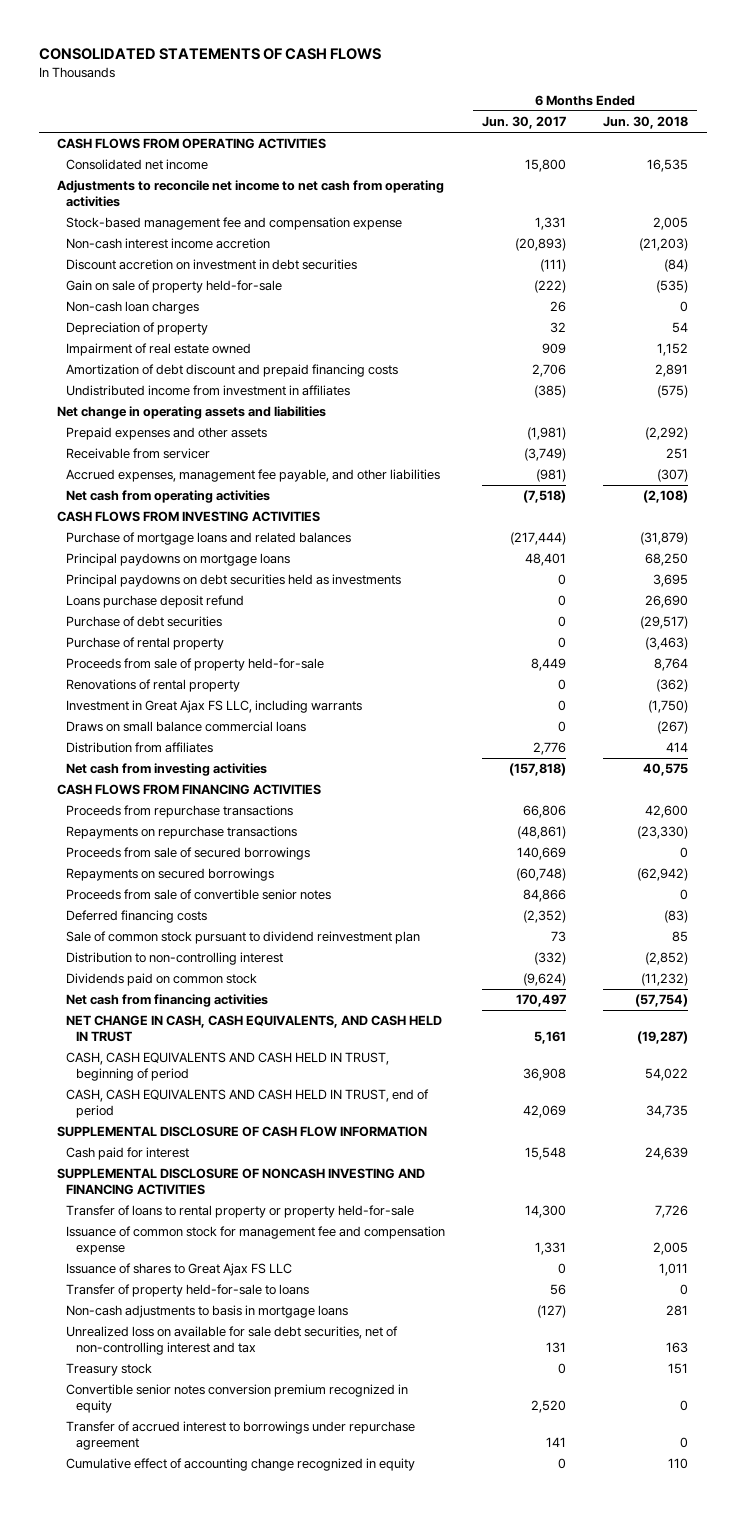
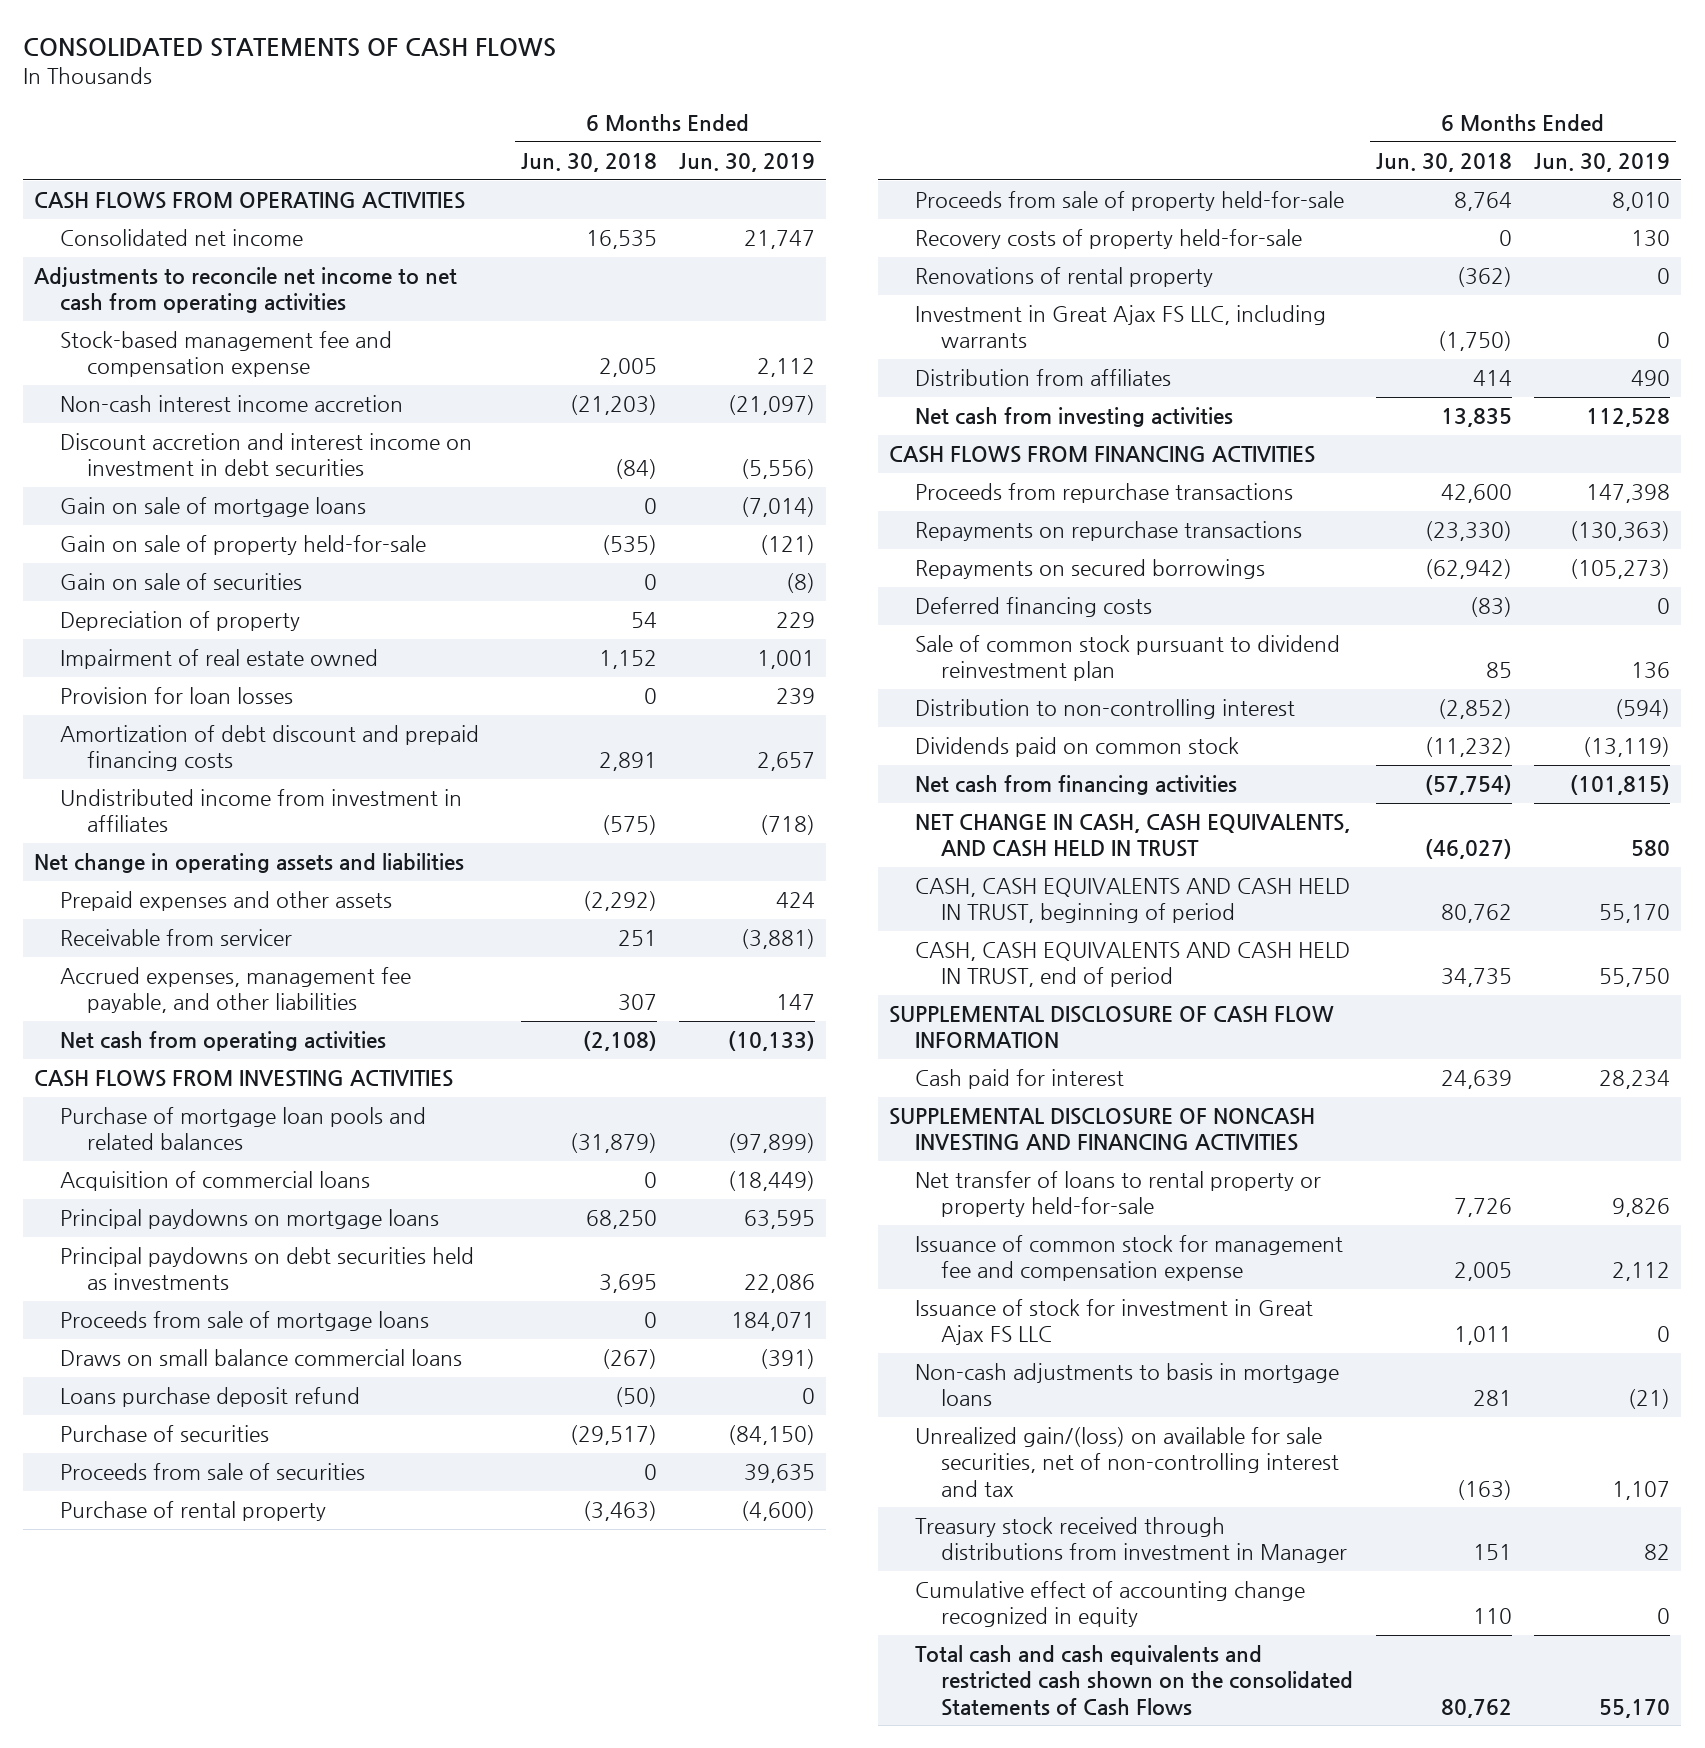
- | 6 Months Ended Jun. 30, 2017 | 6 Months Ended Jun. 30, 2018
+ | 6 Months Ended Jun. 30, 2018 | 6 Months Ended Jun. 30, 2019
- Discount accretion on investment in debt securities | (111) | (84)
+ Discount accretion and interest income on investment in debt securities | (84) | (5,556)
+ Gain on sale of mortgage loans | 0 | (7,014)
- Non-cash loan charges | 26 | 0
+ Gain on sale of securities | 0 | (8)
+ Provision for loan losses | 0 | 239
- Accrued expenses, management fee payable, and other liabilities | (981) | (307)
+ Accrued expenses, management fee payable, and other liabilities | 307 | 147
- Purchase of mortgage loans and related balances | (217,444) | (31,879)
+ Purchase of mortgage loan pools and related balances | (31,879) | (97,899)
+ Acquisition of commercial loans | 0 | (18,449)
- Loans purchase deposit refund | 0 | 26,690
- Purchase of debt securities | 0 | (29,517)
+ Proceeds from sale of mortgage loans | 0 | 184,071
moved up: Draws on small balance commercial loans | (267) | (391)
+ Loans purchase deposit refund | (50) | 0
+ Purchase of securities | (29,517) | (84,150)
+ Proceeds from sale of securities | 0 | 39,635
+ Recovery costs of property held-for-sale | 0 | 130
- Net cash from investing activities | (157,818) | 40,575
+ Net cash from investing activities | 13,835 | 112,528
- Proceeds from sale of secured borrowings | 140,669 | 0
- Proceeds from sale of convertible senior notes | 84,866 | 0
- NET CHANGE IN CASH, CASH EQUIVALENTS, AND CASH HELD IN TRUST | 5,161 | (19,287)
- CASH, CASH EQUIVALENTS AND CASH HELD IN TRUST, beginning of period | 36,908 | 54,022
+ NET CHANGE IN CASH, CASH EQUIVALENTS, AND CASH HELD IN TRUST | (46,027) | 580
+ CASH, CASH EQUIVALENTS AND CASH HELD IN TRUST, beginning of period | 80,762 | 55,170
- Transfer of loans to rental property or property held-for-sale | 14,300 | 7,726
+ Net transfer of loans to rental property or property held-for-sale | 7,726 | 9,826
- Issuance of shares to Great Ajax FS LLC | 0 | 1,011
- Transfer of property held-for-sale to loans | 56 | 0
+ Issuance of stock for investment in Great Ajax FS LLC | 1,011 | 0
- Unrealized loss on available for sale debt securities, net of non-controlling interest and tax | 131 | 163
- Treasury stock | 0 | 151
- Convertible senior notes conversion premium recognized in equity | 2,520 | 0
- Transfer of accrued interest to borrowings under repurchase agreement | 141 | 0
+ Unrealized gain/(loss) on available for sale securities, net of non-controlling interest and tax | (163) | 1,107
+ Treasury stock received through distributions from investment in Manager | 151 | 82
+ Total cash and cash equivalents and restricted cash shown on the consolidated Statements of Cash Flows | 80,762 | 55,170

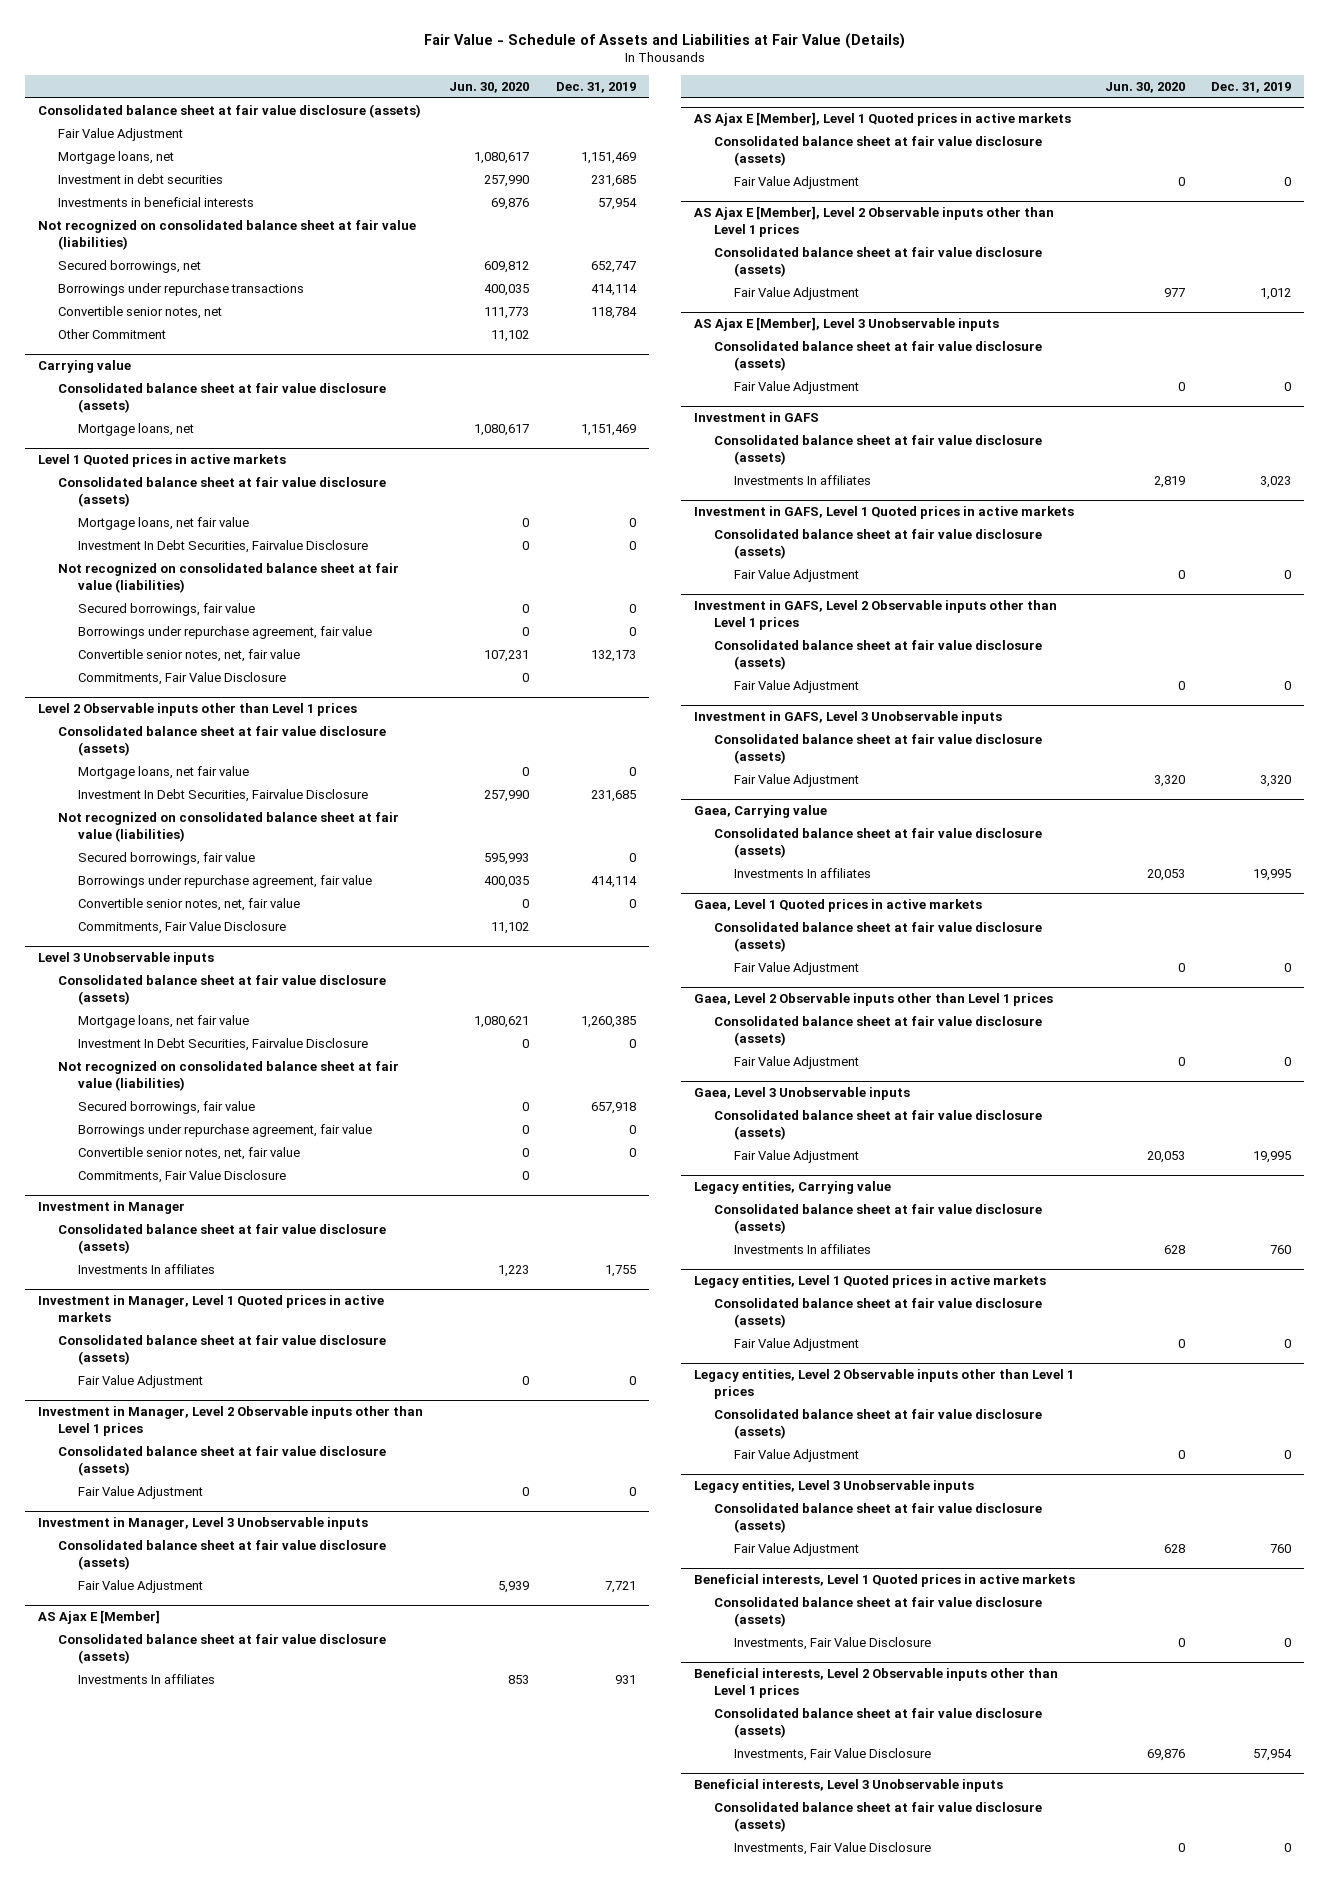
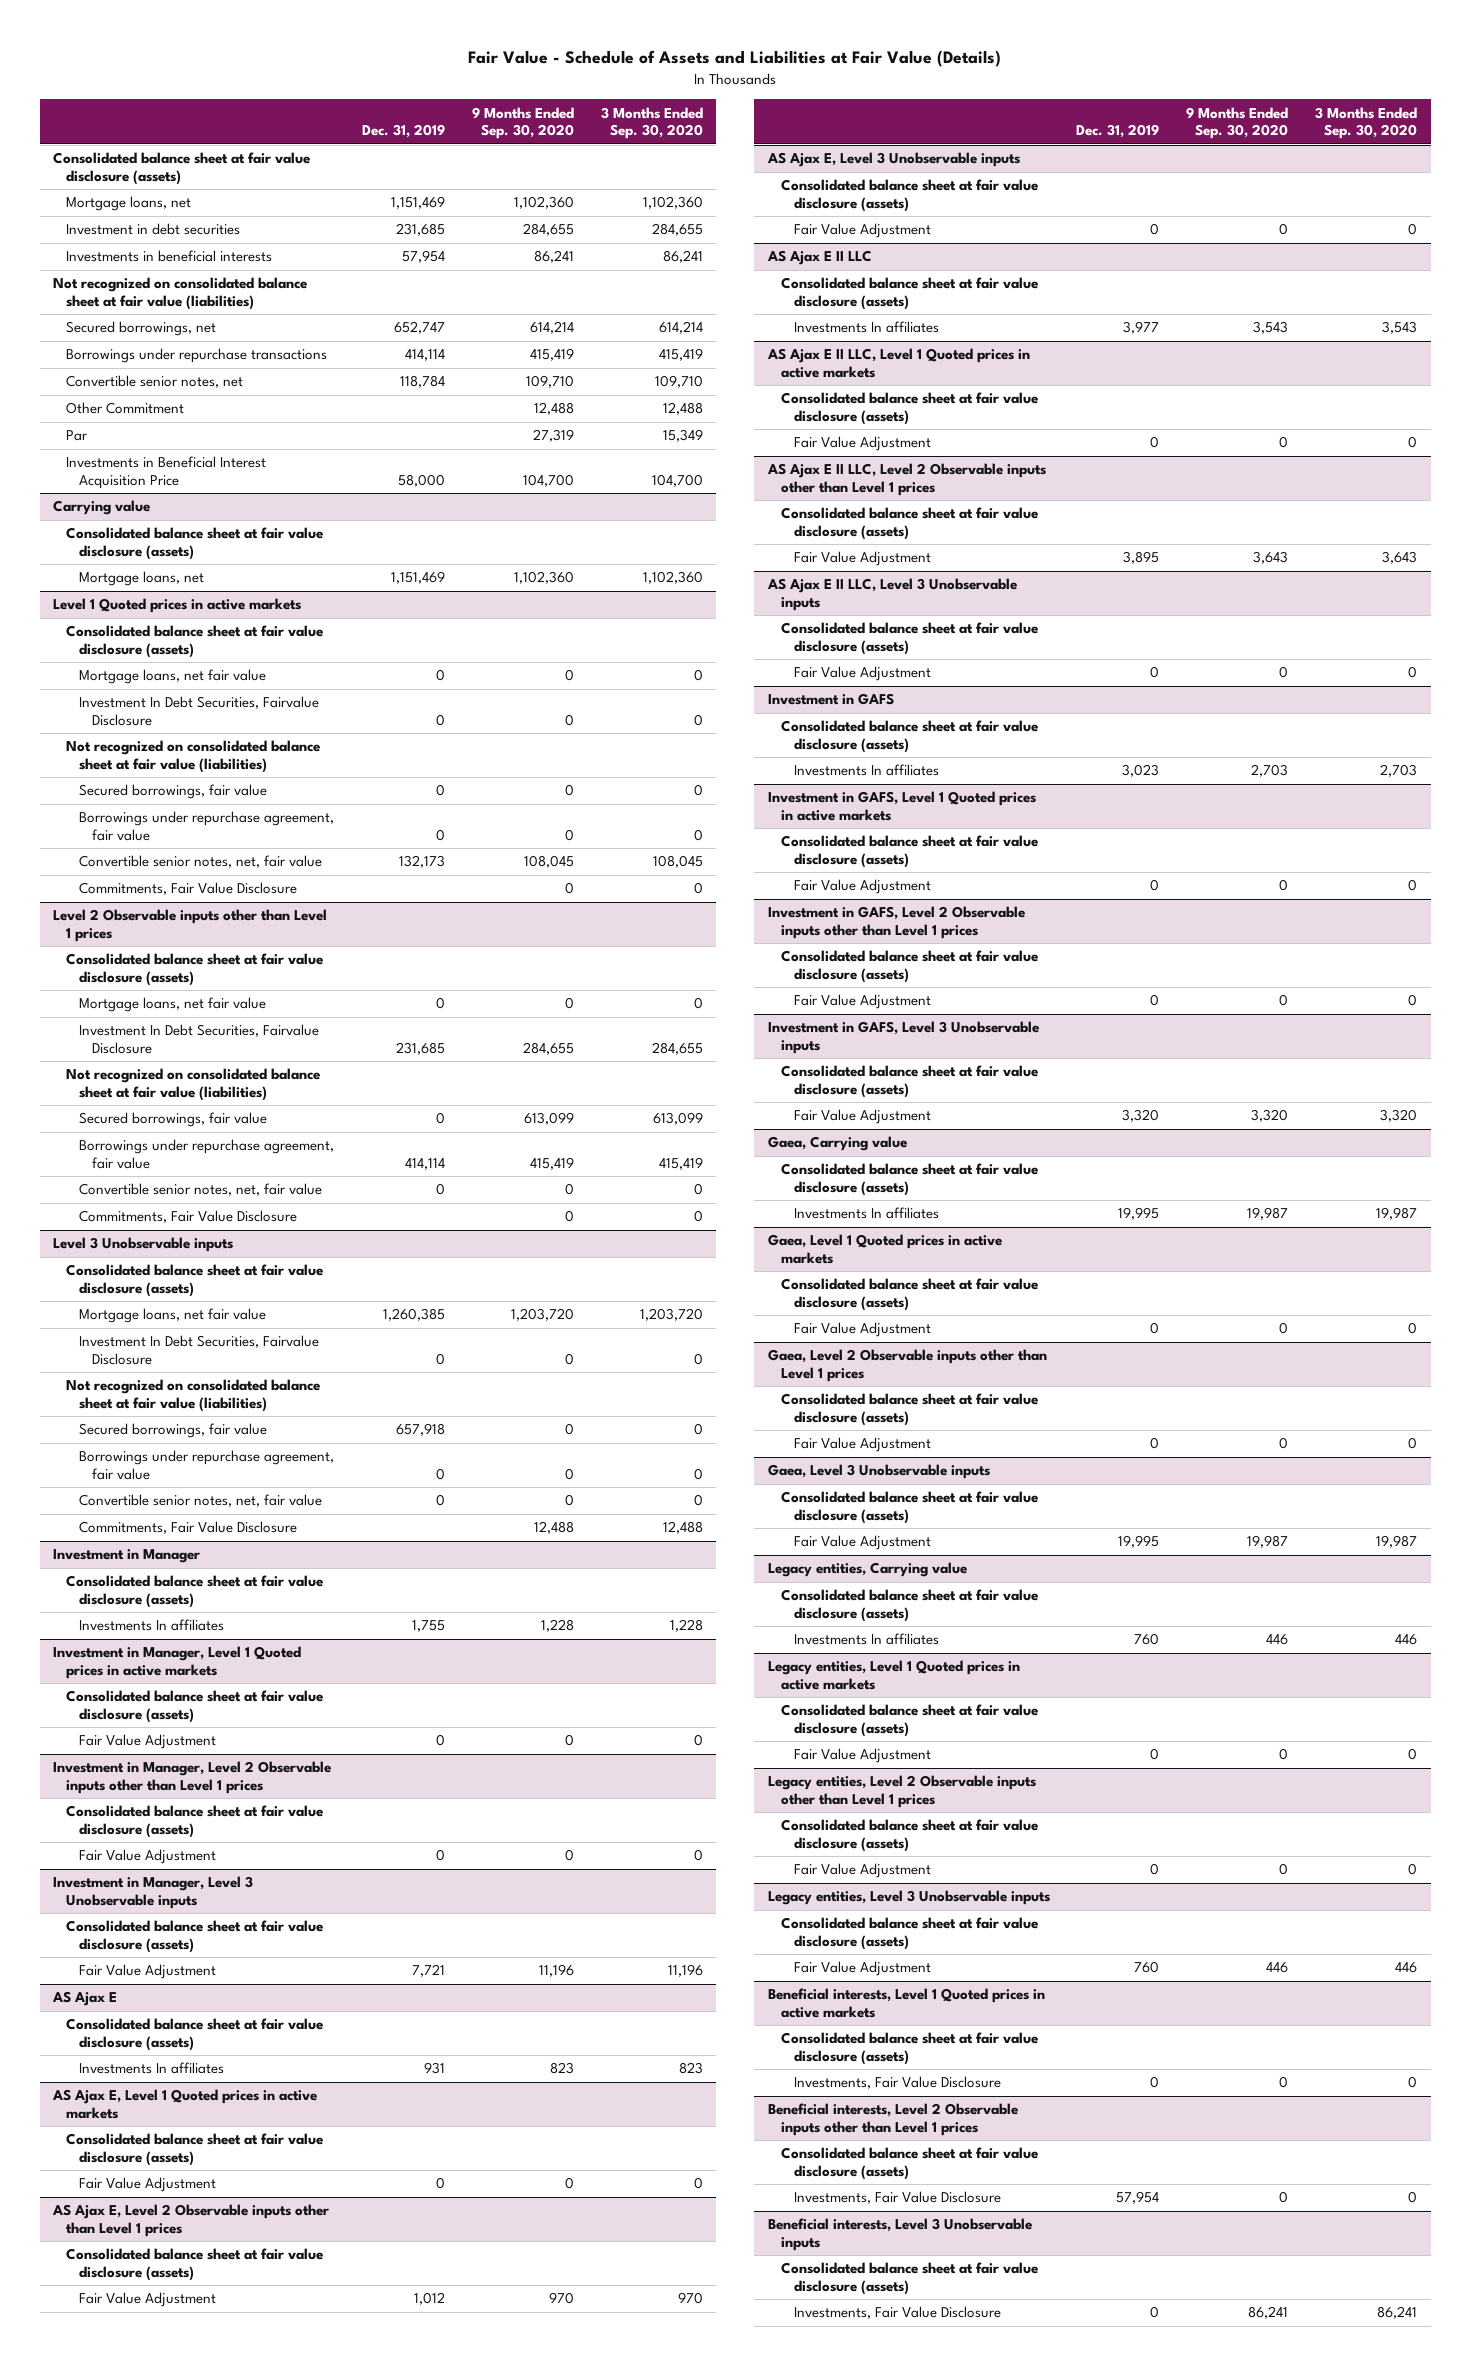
- | Jun. 30, 2020 | Dec. 31, 2019
+ | Dec. 31, 2019 | 9 Months Ended Sep. 30, 2020 | 3 Months Ended Sep. 30, 2020
- Fair Value Adjustment
+ Par | | 27,319 | 15,349
+ Investments in Beneficial Interest Acquisition Price | 58,000 | 104,700 | 104,700
- AS Ajax E [Member]
+ AS Ajax E
- AS Ajax E [Member], Level 1 Quoted prices in active markets
+ AS Ajax E, Level 1 Quoted prices in active markets
- AS Ajax E [Member], Level 2 Observable inputs other than Level 1 prices
+ AS Ajax E, Level 2 Observable inputs other than Level 1 prices
- AS Ajax E [Member], Level 3 Unobservable inputs
+ AS Ajax E, Level 3 Unobservable inputs
+ AS Ajax E II LLC
+ Consolidated balance sheet at fair value disclosure (assets)
+ Investments In affiliates | 3,977 | 3,543 | 3,543
+ AS Ajax E II LLC, Level 1 Quoted prices in active markets
+ Consolidated balance sheet at fair value disclosure (assets)
+ Fair Value Adjustment | 0 | 0 | 0
+ AS Ajax E II LLC, Level 2 Observable inputs other than Level 1 prices
+ Consolidated balance sheet at fair value disclosure (assets)
+ Fair Value Adjustment | 3,895 | 3,643 | 3,643
+ AS Ajax E II LLC, Level 3 Unobservable inputs
+ Consolidated balance sheet at fair value disclosure (assets)
+ Fair Value Adjustment | 0 | 0 | 0

